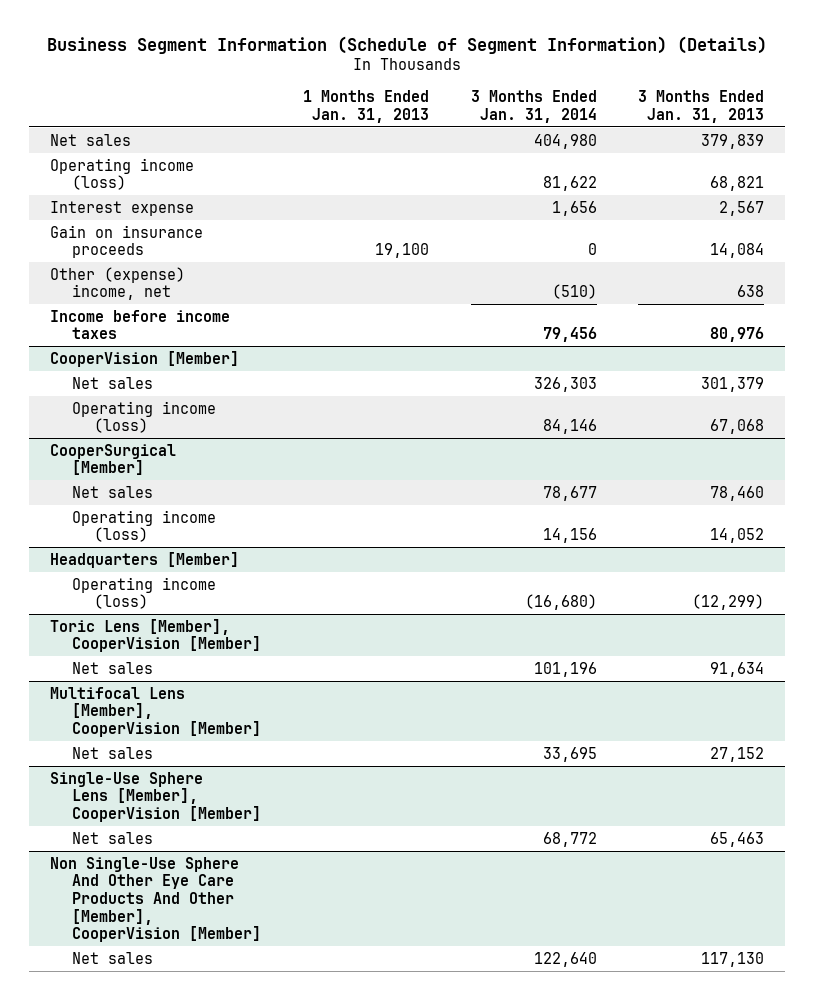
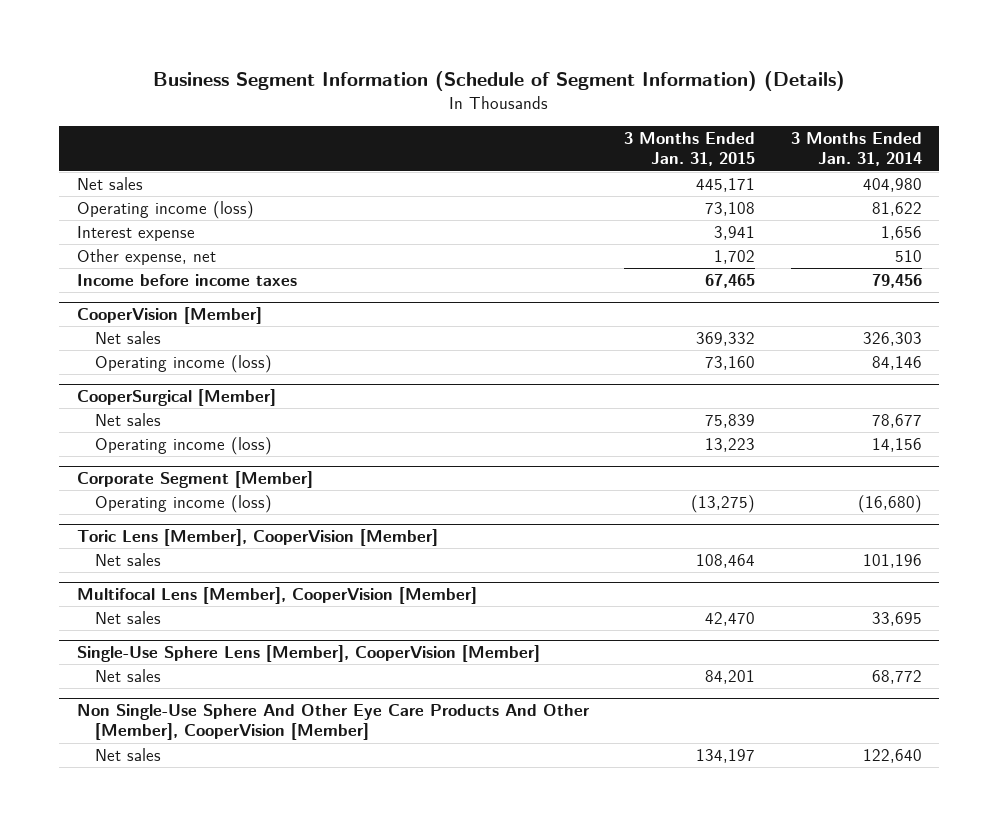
- | 1 Months Ended Jan. 31, 2013 | 3 Months Ended Jan. 31, 2014 | 3 Months Ended Jan. 31, 2013
+ | 3 Months Ended Jan. 31, 2015 | 3 Months Ended Jan. 31, 2014
- Gain on insurance proceeds | 19,100 | 0 | 14,084
- Other (expense) income, net | | (510) | 638
+ Other expense, net | 1,702 | 510
- Headquarters [Member]
+ Corporate Segment [Member]

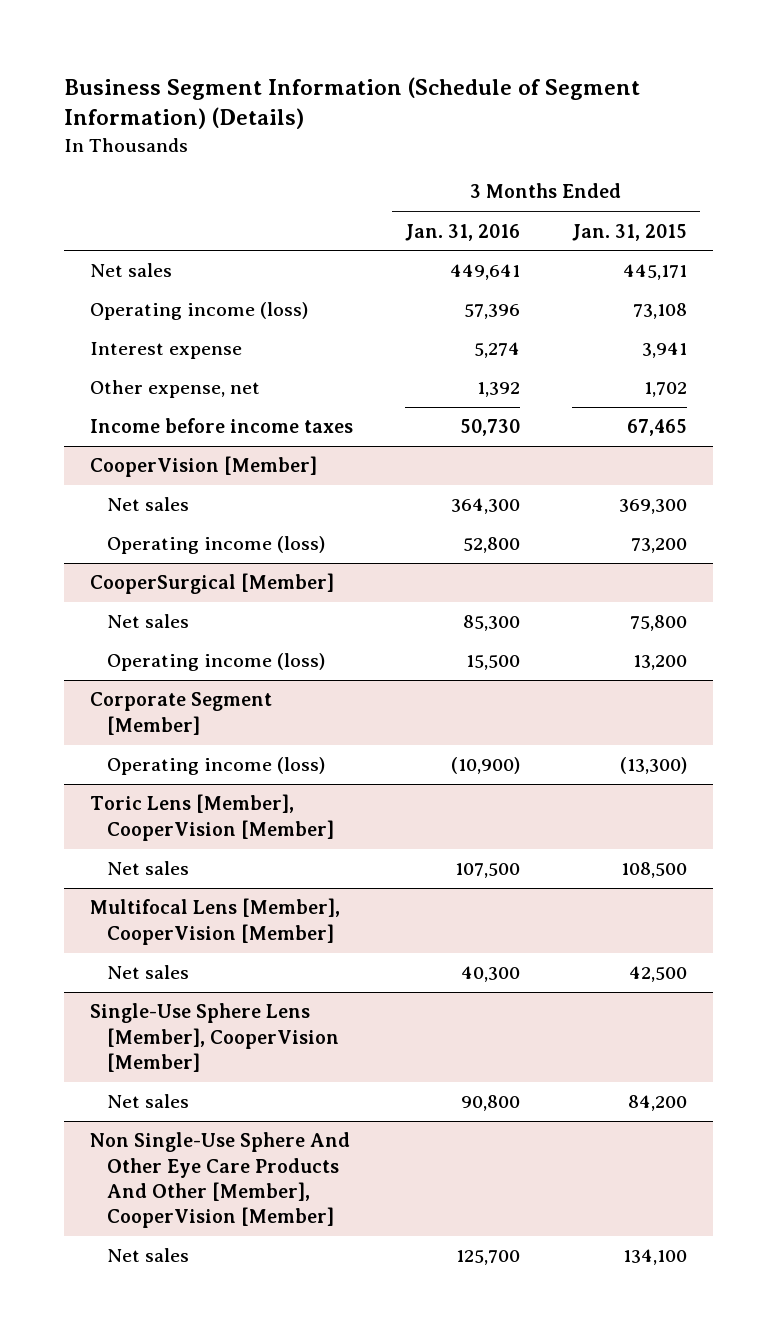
- | 3 Months Ended Jan. 31, 2015 | 3 Months Ended Jan. 31, 2014
+ | 3 Months Ended Jan. 31, 2016 | 3 Months Ended Jan. 31, 2015
@ CooperVision [Member]
- Net sales | 369,332 | 326,303
- Operating income (loss) | 73,160 | 84,146
+ Net sales | 364,300 | 369,300
+ Operating income (loss) | 52,800 | 73,200
@ CooperSurgical [Member]
- Net sales | 75,839 | 78,677
- Operating income (loss) | 13,223 | 14,156
+ Net sales | 85,300 | 75,800
+ Operating income (loss) | 15,500 | 13,200
@ Corporate Segment [Member]
- Operating income (loss) | (13,275) | (16,680)
+ Operating income (loss) | (10,900) | (13,300)
@ Toric Lens [Member], CooperVision [Member]
- Net sales | 108,464 | 101,196
+ Net sales | 107,500 | 108,500
@ Multifocal Lens [Member], CooperVision [Member]
- Net sales | 42,470 | 33,695
+ Net sales | 40,300 | 42,500
@ Single-Use Sphere Lens [Member], CooperVision [Member]
- Net sales | 84,201 | 68,772
+ Net sales | 90,800 | 84,200
@ Non Single-Use Sphere And Other Eye Care Products And Other [Member], CooperVision [Member]
- Net sales | 134,197 | 122,640
+ Net sales | 125,700 | 134,100

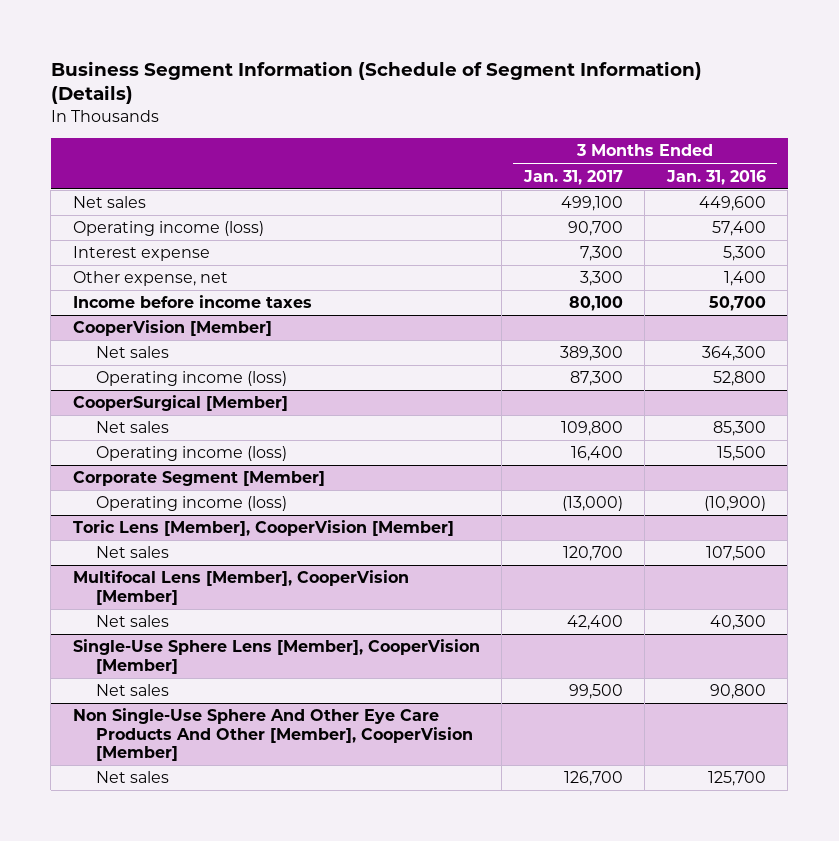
- | 3 Months Ended Jan. 31, 2016 | 3 Months Ended Jan. 31, 2015
+ | 3 Months Ended Jan. 31, 2017 | 3 Months Ended Jan. 31, 2016
- Net sales | 449,641 | 445,171
- Operating income (loss) | 57,396 | 73,108
- Interest expense | 5,274 | 3,941
- Other expense, net | 1,392 | 1,702
- Income before income taxes | 50,730 | 67,465
+ Net sales | 499,100 | 449,600
+ Operating income (loss) | 90,700 | 57,400
+ Interest expense | 7,300 | 5,300
+ Other expense, net | 3,300 | 1,400
+ Income before income taxes | 80,100 | 50,700

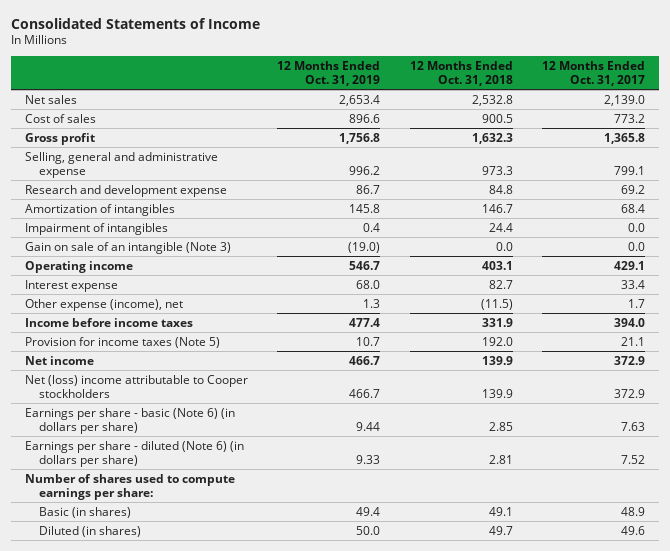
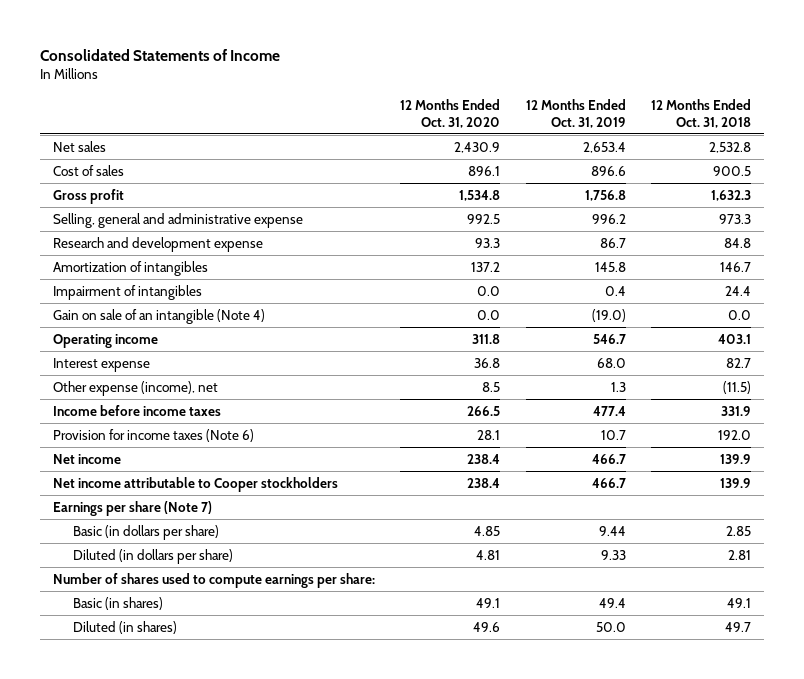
- | 12 Months Ended Oct. 31, 2019 | 12 Months Ended Oct. 31, 2018 | 12 Months Ended Oct. 31, 2017
+ | 12 Months Ended Oct. 31, 2020 | 12 Months Ended Oct. 31, 2019 | 12 Months Ended Oct. 31, 2018
- Gain on sale of an intangible (Note 3) | (19.0) | 0.0 | 0.0
+ Gain on sale of an intangible (Note 4) | 0.0 | (19.0) | 0.0
- Provision for income taxes (Note 5) | 10.7 | 192.0 | 21.1
+ Provision for income taxes (Note 6) | 28.1 | 10.7 | 192.0
- Net (loss) income attributable to Cooper stockholders | 466.7 | 139.9 | 372.9
- Earnings per share - basic (Note 6) (in dollars per share) | 9.44 | 2.85 | 7.63
- Earnings per share - diluted (Note 6) (in dollars per share) | 9.33 | 2.81 | 7.52
+ Net income attributable to Cooper stockholders | 238.4 | 466.7 | 139.9
+ Earnings per share (Note 7)
+ Basic (in dollars per share) | 4.85 | 9.44 | 2.85
+ Diluted (in dollars per share) | 4.81 | 9.33 | 2.81

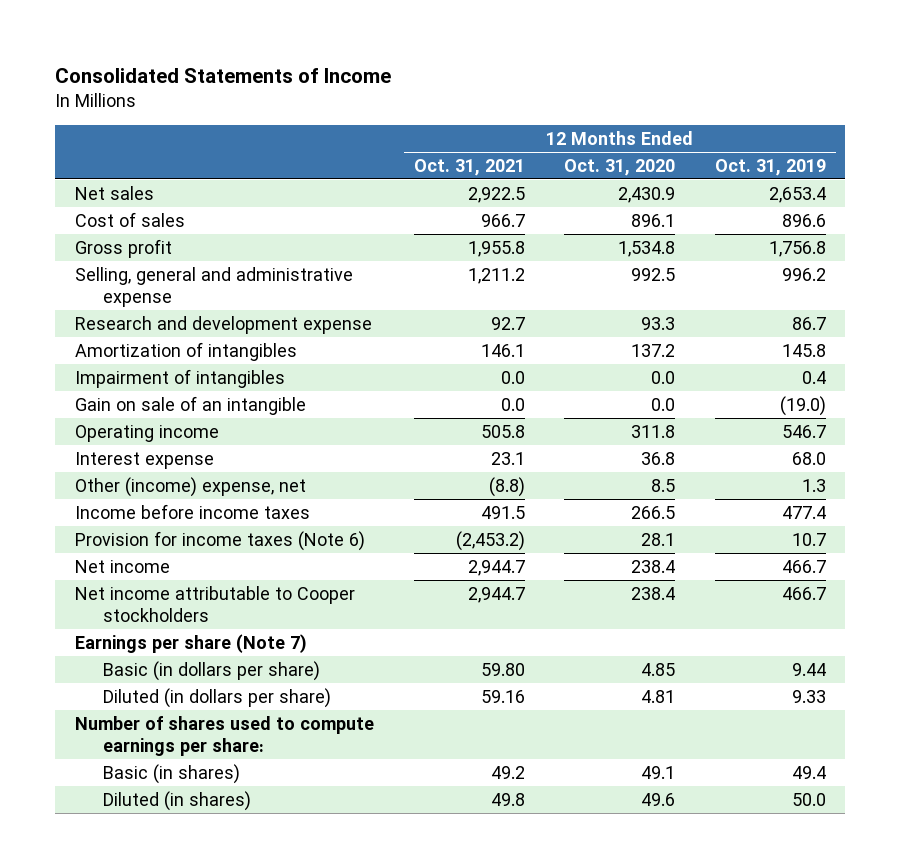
- | 12 Months Ended Oct. 31, 2020 | 12 Months Ended Oct. 31, 2019 | 12 Months Ended Oct. 31, 2018
+ | 12 Months Ended Oct. 31, 2021 | 12 Months Ended Oct. 31, 2020 | 12 Months Ended Oct. 31, 2019
- Gain on sale of an intangible (Note 4) | 0.0 | (19.0) | 0.0
+ Gain on sale of an intangible | 0.0 | 0.0 | (19.0)
- Other expense (income), net | 8.5 | 1.3 | (11.5)
+ Other (income) expense, net | (8.8) | 8.5 | 1.3

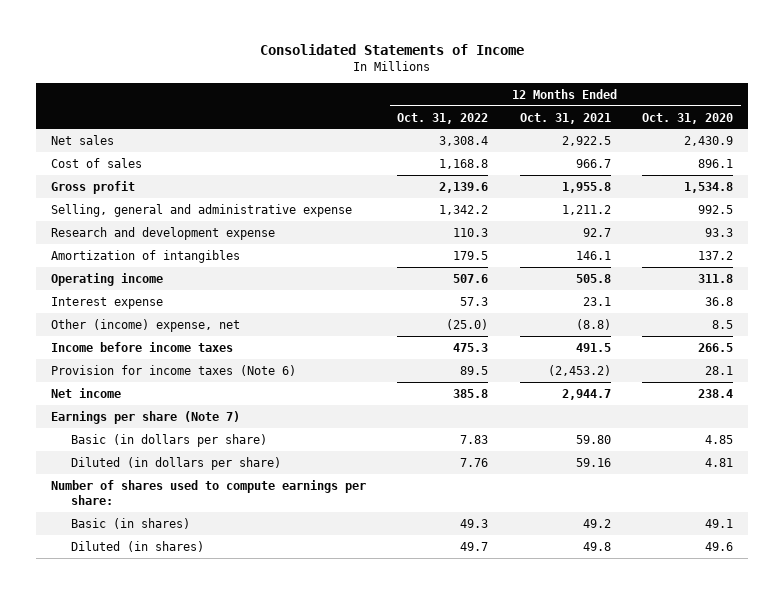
- | 12 Months Ended Oct. 31, 2021 | 12 Months Ended Oct. 31, 2020 | 12 Months Ended Oct. 31, 2019
+ | 12 Months Ended Oct. 31, 2022 | 12 Months Ended Oct. 31, 2021 | 12 Months Ended Oct. 31, 2020
- Impairment of intangibles | 0.0 | 0.0 | 0.4
- Gain on sale of an intangible | 0.0 | 0.0 | (19.0)
- Net income attributable to Cooper stockholders | 2,944.7 | 238.4 | 466.7

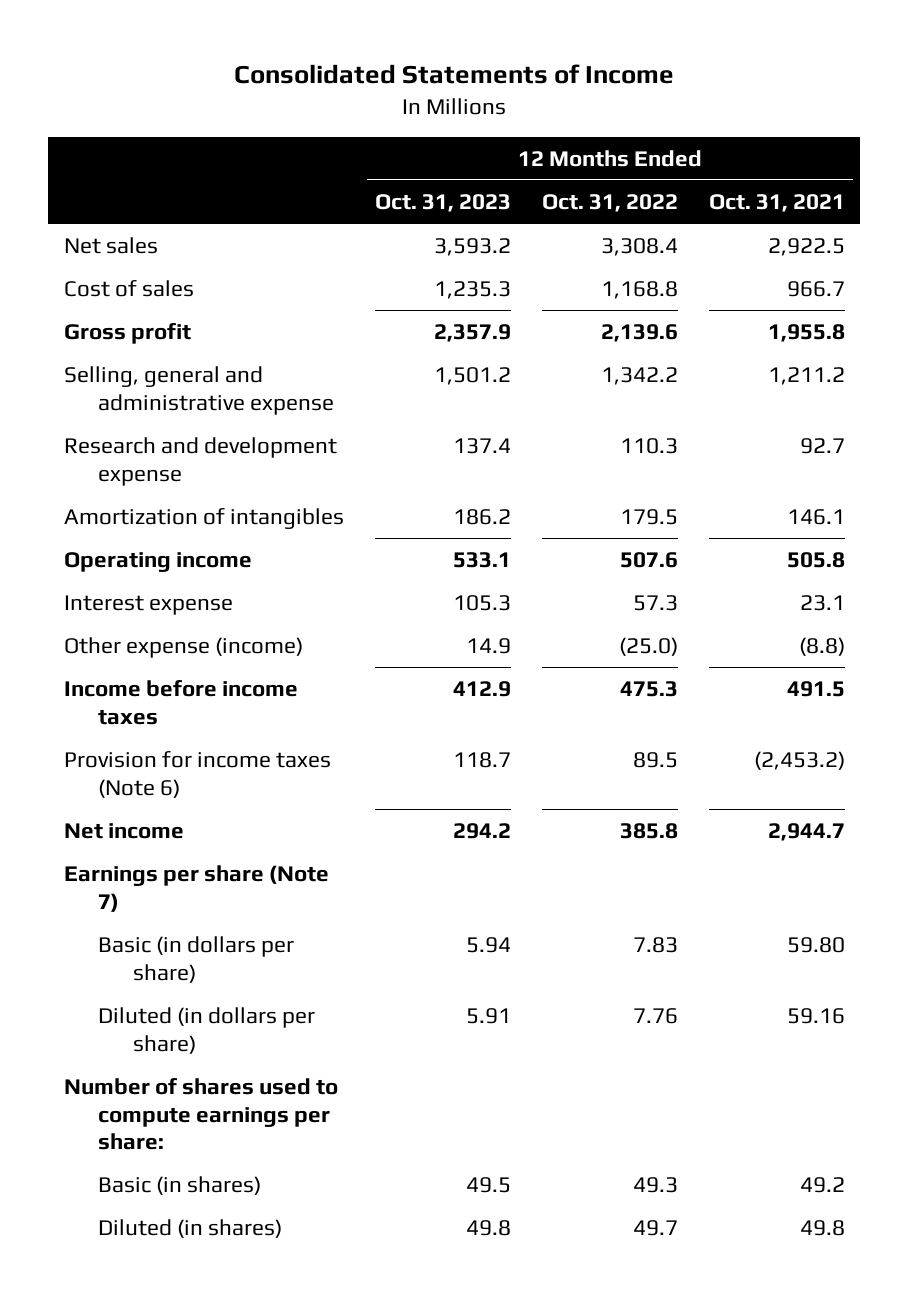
- | 12 Months Ended Oct. 31, 2022 | 12 Months Ended Oct. 31, 2021 | 12 Months Ended Oct. 31, 2020
+ | 12 Months Ended Oct. 31, 2023 | 12 Months Ended Oct. 31, 2022 | 12 Months Ended Oct. 31, 2021
- Other (income) expense, net | (25.0) | (8.8) | 8.5
+ Other expense (income) | 14.9 | (25.0) | (8.8)

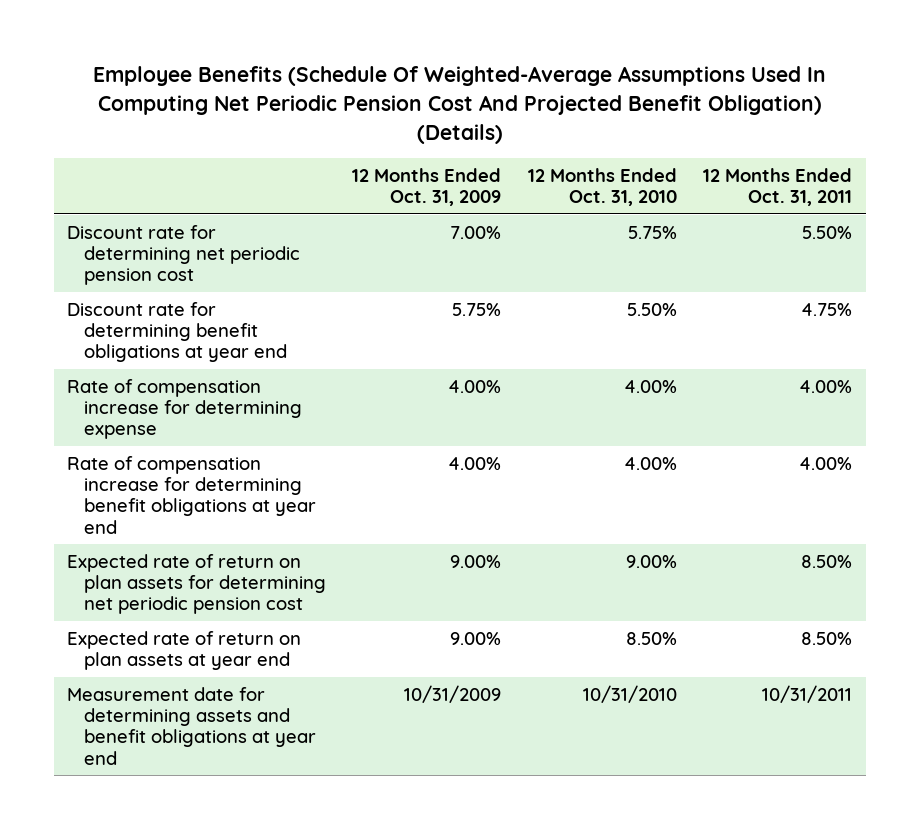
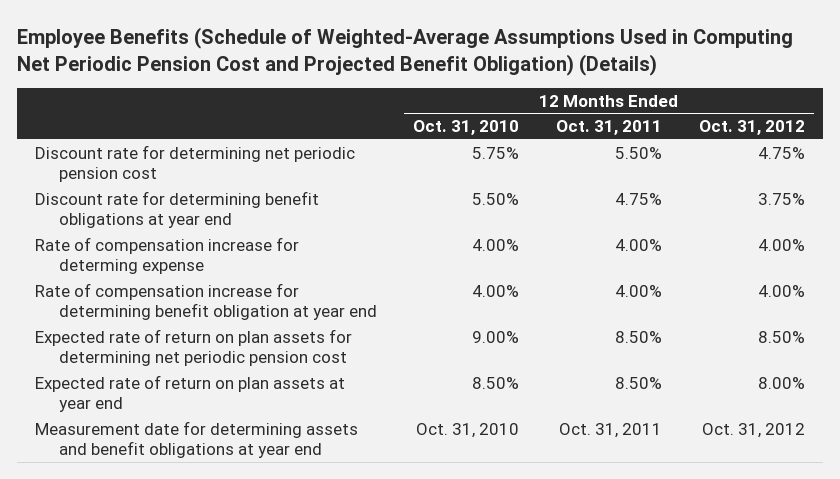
- Employee Benefits (Schedule Of Weighted-Average Assumptions Used In Computing Net Periodic Pension Cost And Projected Benefit Obligation) (Details)
+ Employee Benefits (Schedule of Weighted-Average Assumptions Used in Computing Net Periodic Pension Cost and Projected Benefit Obligation) (Details)
- | 12 Months Ended Oct. 31, 2009 | 12 Months Ended Oct. 31, 2010 | 12 Months Ended Oct. 31, 2011
+ | 12 Months Ended Oct. 31, 2010 | 12 Months Ended Oct. 31, 2011 | 12 Months Ended Oct. 31, 2012
- Rate of compensation increase for determining expense | 4.00% | 4.00% | 4.00%
- Rate of compensation increase for determining benefit obligations at year end | 4.00% | 4.00% | 4.00%
+ Rate of compensation increase for determing expense | 4.00% | 4.00% | 4.00%
+ Rate of compensation increase for determining benefit obligation at year end | 4.00% | 4.00% | 4.00%
- Measurement date for determining assets and benefit obligations at year end | 10/31/2009 | 10/31/2010 | 10/31/2011
+ Measurement date for determining assets and benefit obligations at year end | Oct. 31, 2010 | Oct. 31, 2011 | Oct. 31, 2012

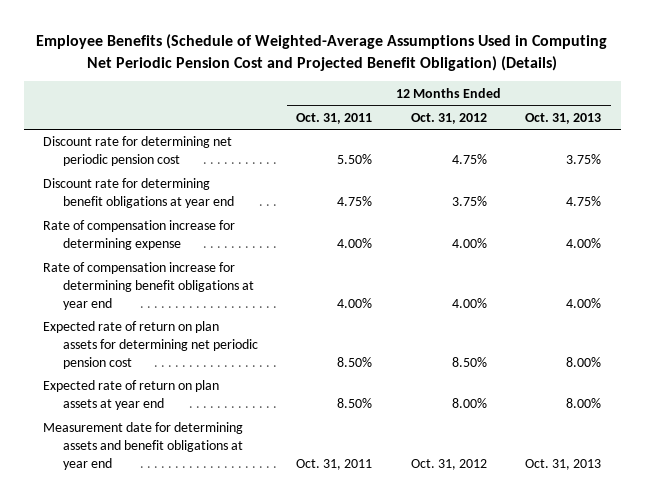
- | 12 Months Ended Oct. 31, 2010 | 12 Months Ended Oct. 31, 2011 | 12 Months Ended Oct. 31, 2012
+ | 12 Months Ended Oct. 31, 2011 | 12 Months Ended Oct. 31, 2012 | 12 Months Ended Oct. 31, 2013
- Rate of compensation increase for determing expense | 4.00% | 4.00% | 4.00%
- Rate of compensation increase for determining benefit obligation at year end | 4.00% | 4.00% | 4.00%
+ Rate of compensation increase for determining expense | 4.00% | 4.00% | 4.00%
+ Rate of compensation increase for determining benefit obligations at year end | 4.00% | 4.00% | 4.00%

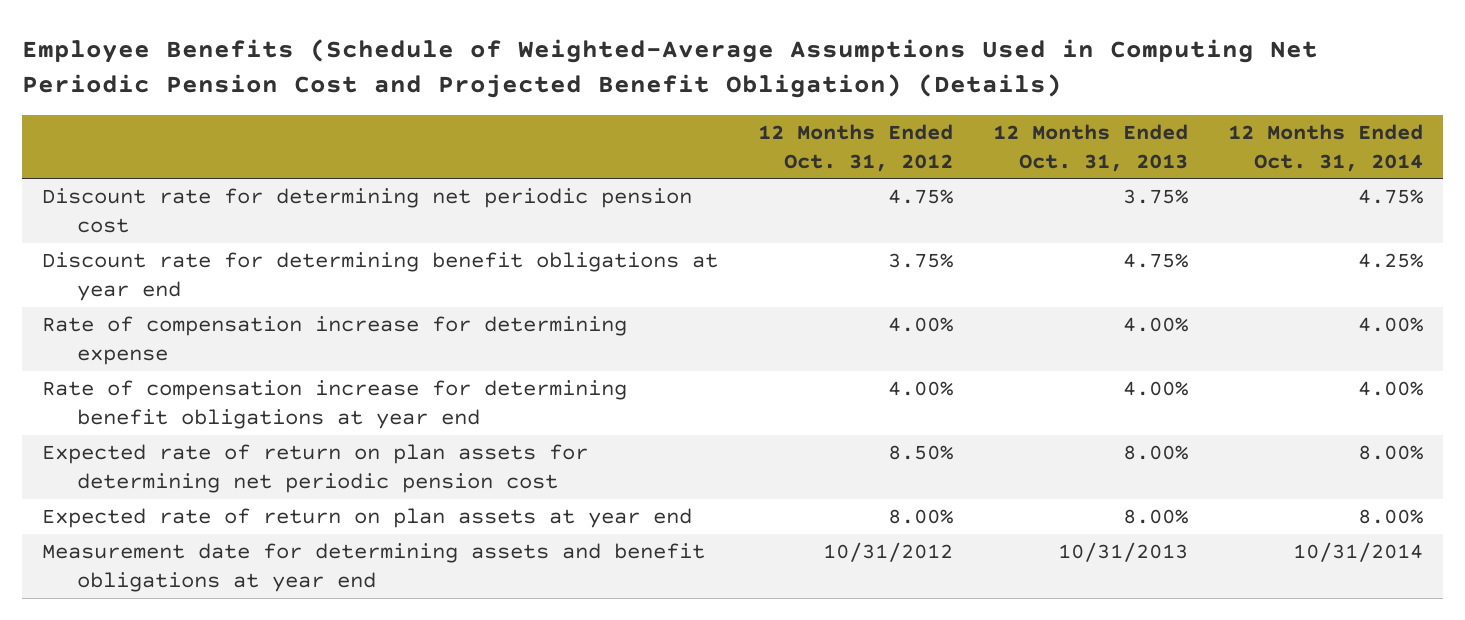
- | 12 Months Ended Oct. 31, 2011 | 12 Months Ended Oct. 31, 2012 | 12 Months Ended Oct. 31, 2013
+ | 12 Months Ended Oct. 31, 2012 | 12 Months Ended Oct. 31, 2013 | 12 Months Ended Oct. 31, 2014
- Measurement date for determining assets and benefit obligations at year end | Oct. 31, 2011 | Oct. 31, 2012 | Oct. 31, 2013
+ Measurement date for determining assets and benefit obligations at year end | 10/31/2012 | 10/31/2013 | 10/31/2014

